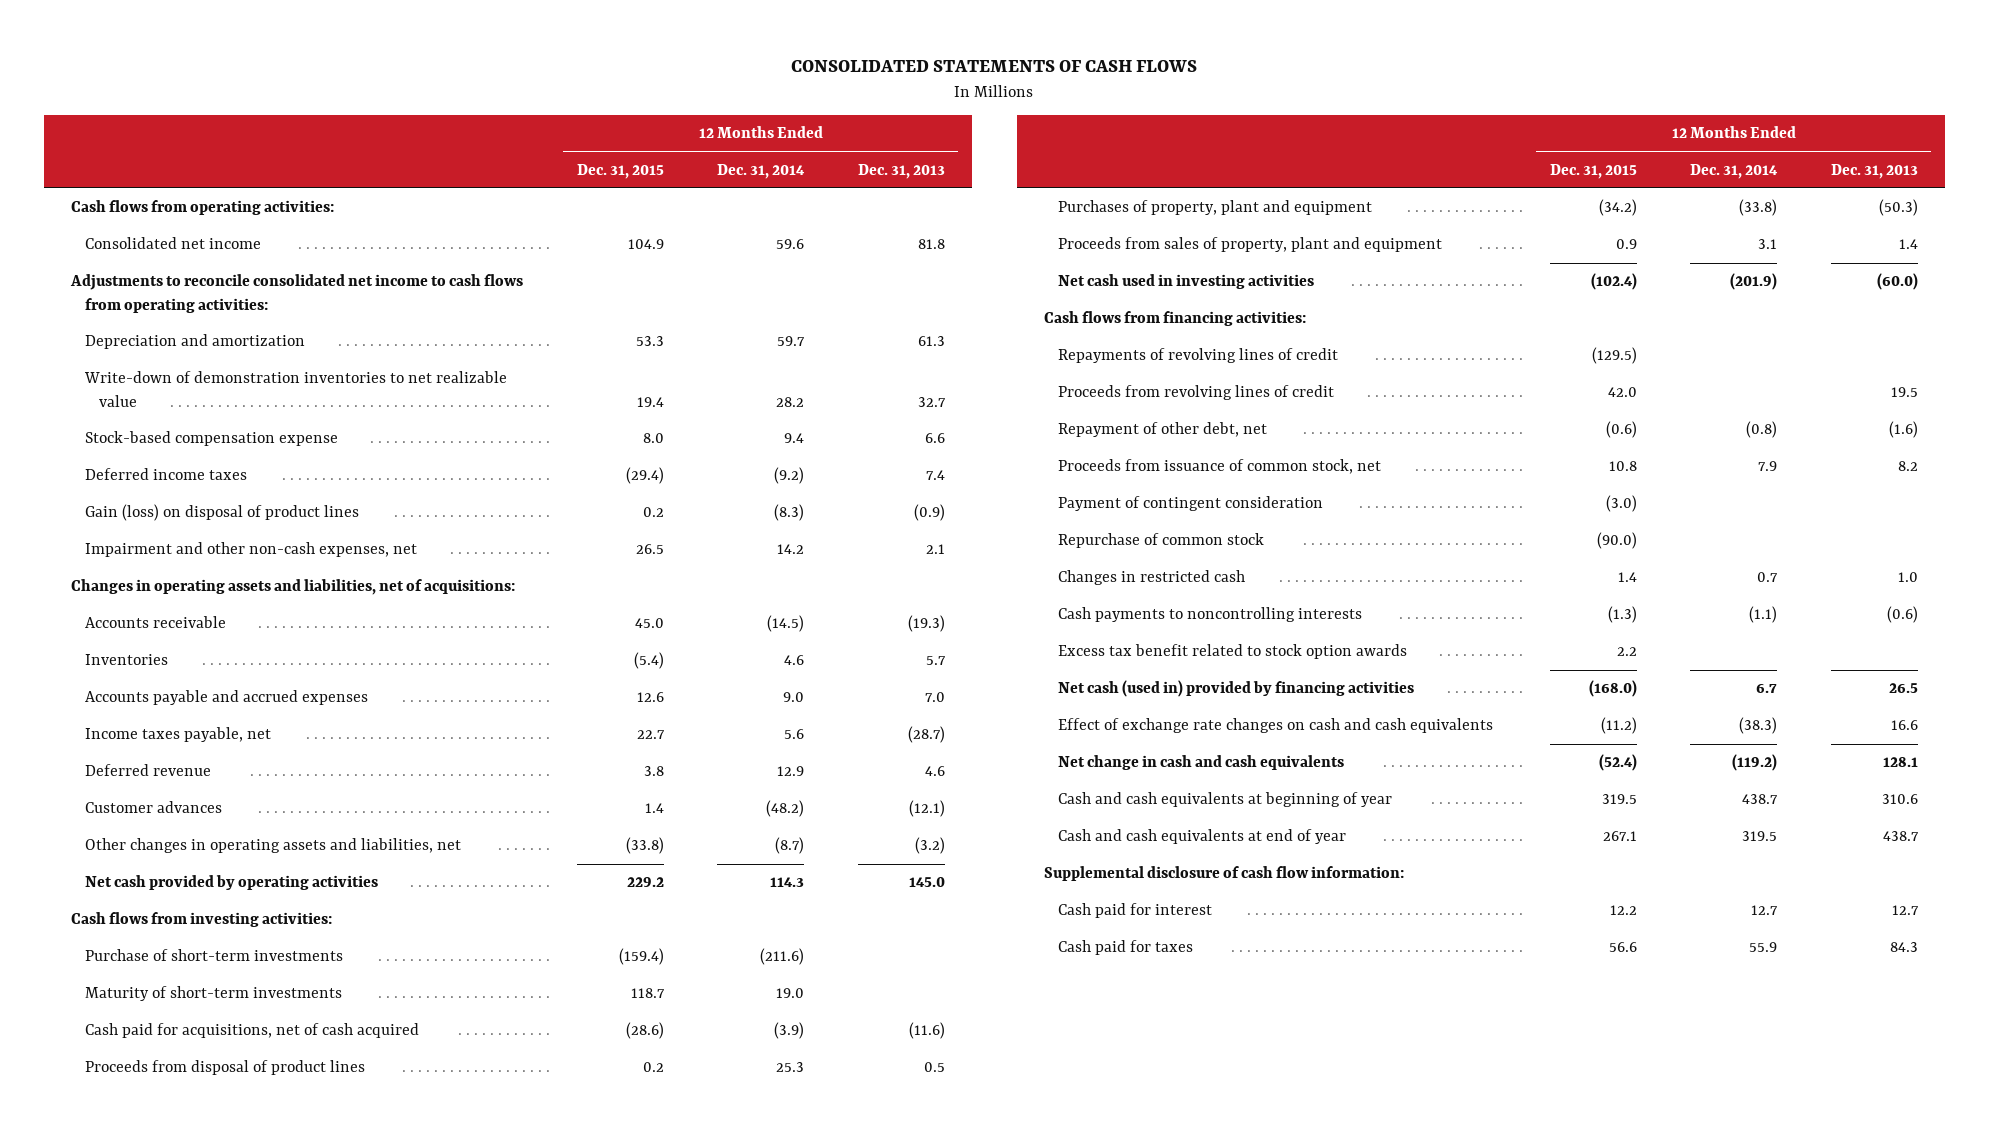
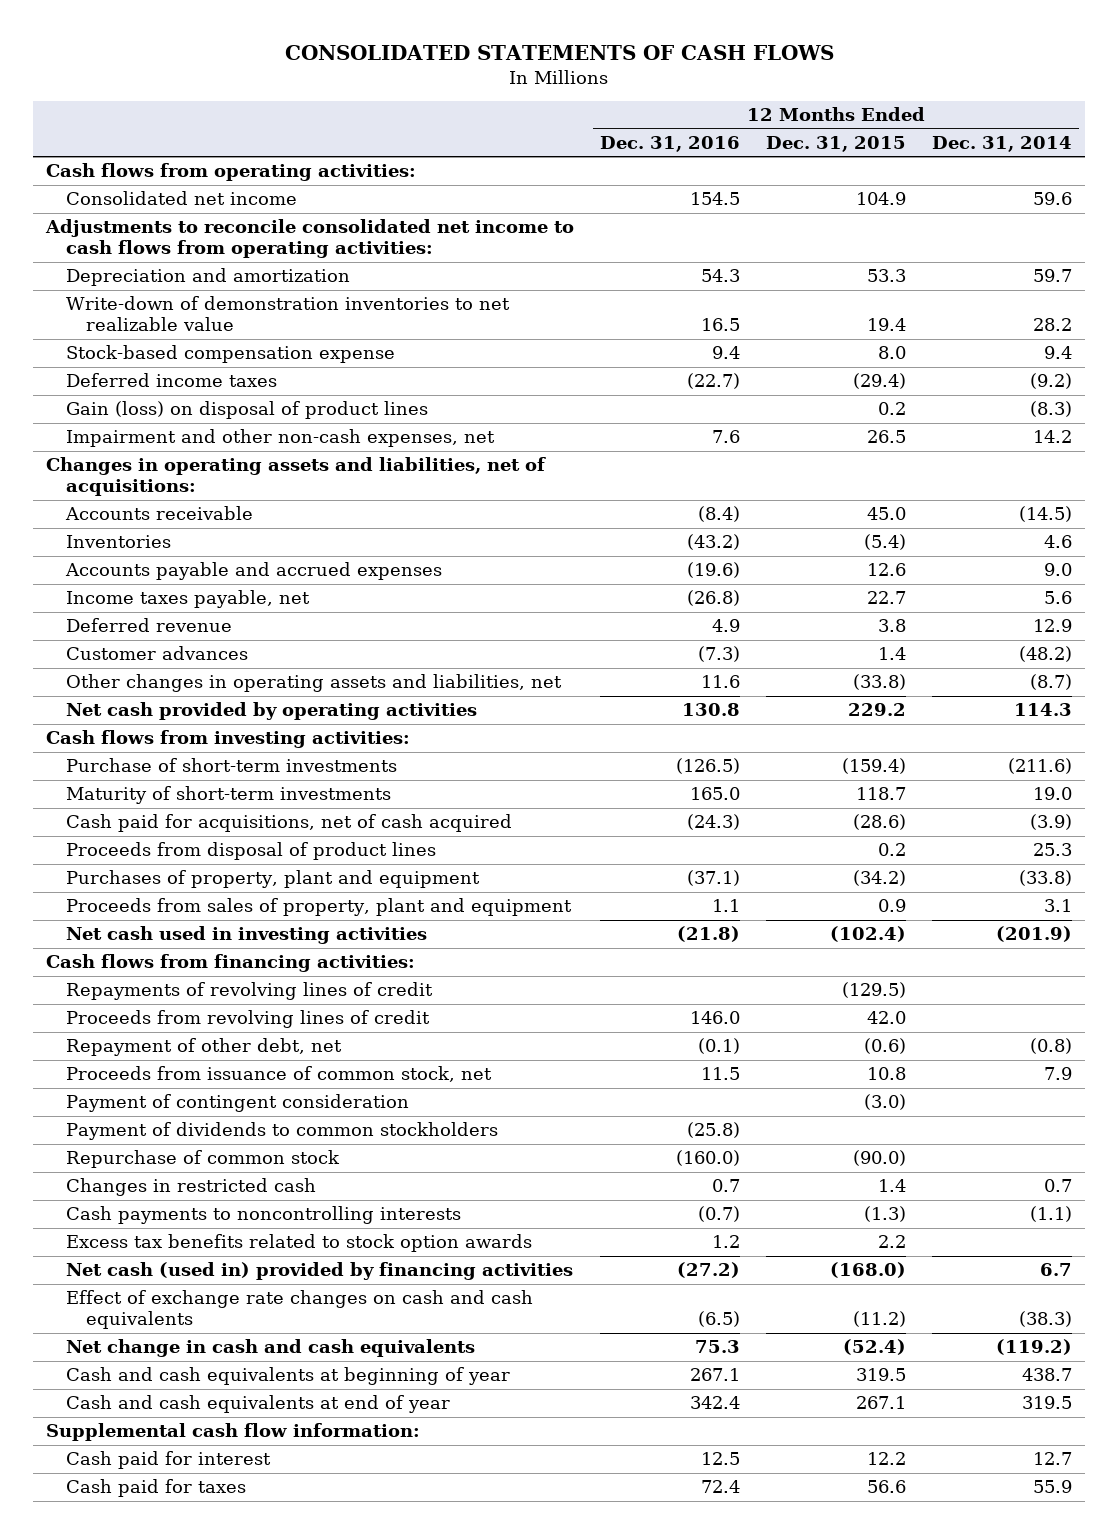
- | 12 Months Ended Dec. 31, 2015 | 12 Months Ended Dec. 31, 2014 | 12 Months Ended Dec. 31, 2013
+ | 12 Months Ended Dec. 31, 2016 | 12 Months Ended Dec. 31, 2015 | 12 Months Ended Dec. 31, 2014
+ Payment of dividends to common stockholders | (25.8) | |
- Excess tax benefit related to stock option awards | 2.2 | |
+ Excess tax benefits related to stock option awards | 1.2 | 2.2 |
- Supplemental disclosure of cash flow information:
+ Supplemental cash flow information:

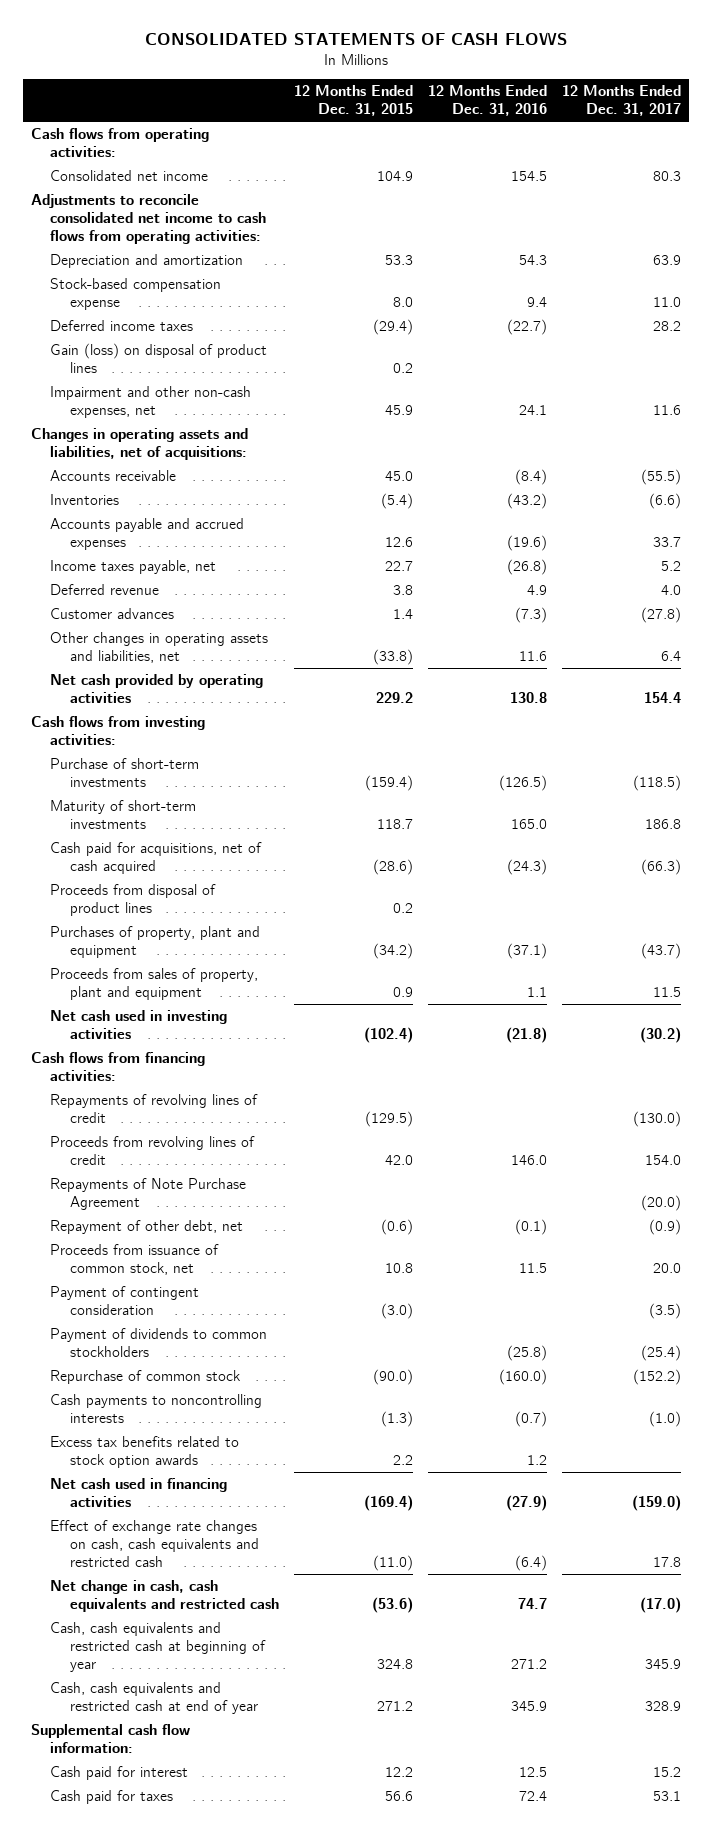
- | 12 Months Ended Dec. 31, 2016 | 12 Months Ended Dec. 31, 2015 | 12 Months Ended Dec. 31, 2014
+ | 12 Months Ended Dec. 31, 2015 | 12 Months Ended Dec. 31, 2016 | 12 Months Ended Dec. 31, 2017
- Write-down of demonstration inventories to net realizable value | 16.5 | 19.4 | 28.2
- Impairment and other non-cash expenses, net | 7.6 | 26.5 | 14.2
+ Impairment and other non-cash expenses, net | 45.9 | 24.1 | 11.6
+ Repayments of Note Purchase Agreement | | | (20.0)
- Changes in restricted cash | 0.7 | 1.4 | 0.7
- Net cash (used in) provided by financing activities | (27.2) | (168.0) | 6.7
- Effect of exchange rate changes on cash and cash equivalents | (6.5) | (11.2) | (38.3)
- Net change in cash and cash equivalents | 75.3 | (52.4) | (119.2)
- Cash and cash equivalents at beginning of year | 267.1 | 319.5 | 438.7
- Cash and cash equivalents at end of year | 342.4 | 267.1 | 319.5
+ Net cash used in financing activities | (169.4) | (27.9) | (159.0)
+ Effect of exchange rate changes on cash, cash equivalents and restricted cash | (11.0) | (6.4) | 17.8
+ Net change in cash, cash equivalents and restricted cash | (53.6) | 74.7 | (17.0)
+ Cash, cash equivalents and restricted cash at beginning of year | 324.8 | 271.2 | 345.9
+ Cash, cash equivalents and restricted cash at end of year | 271.2 | 345.9 | 328.9

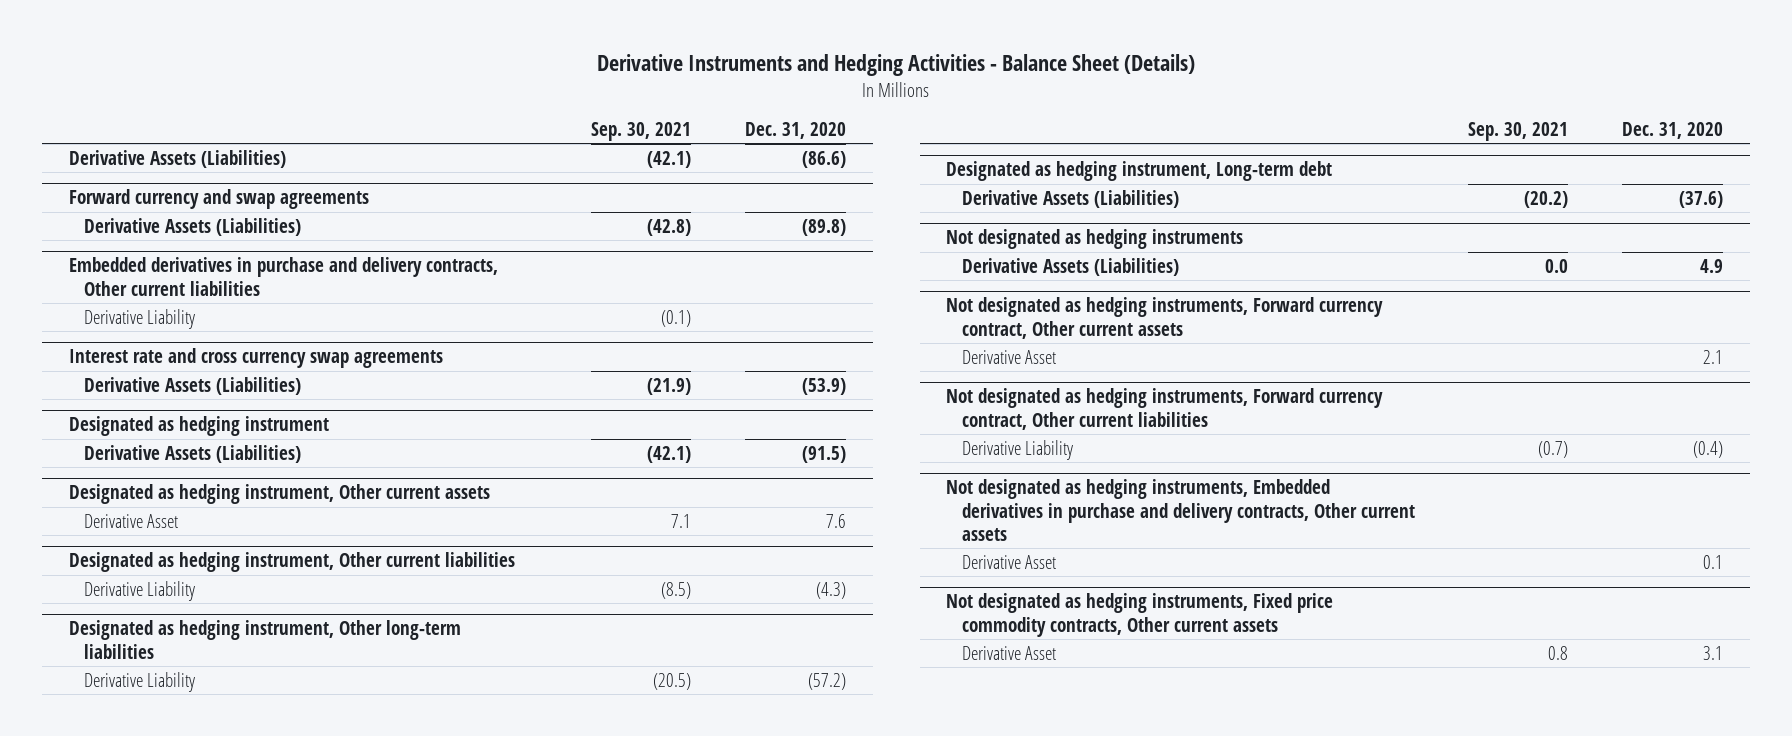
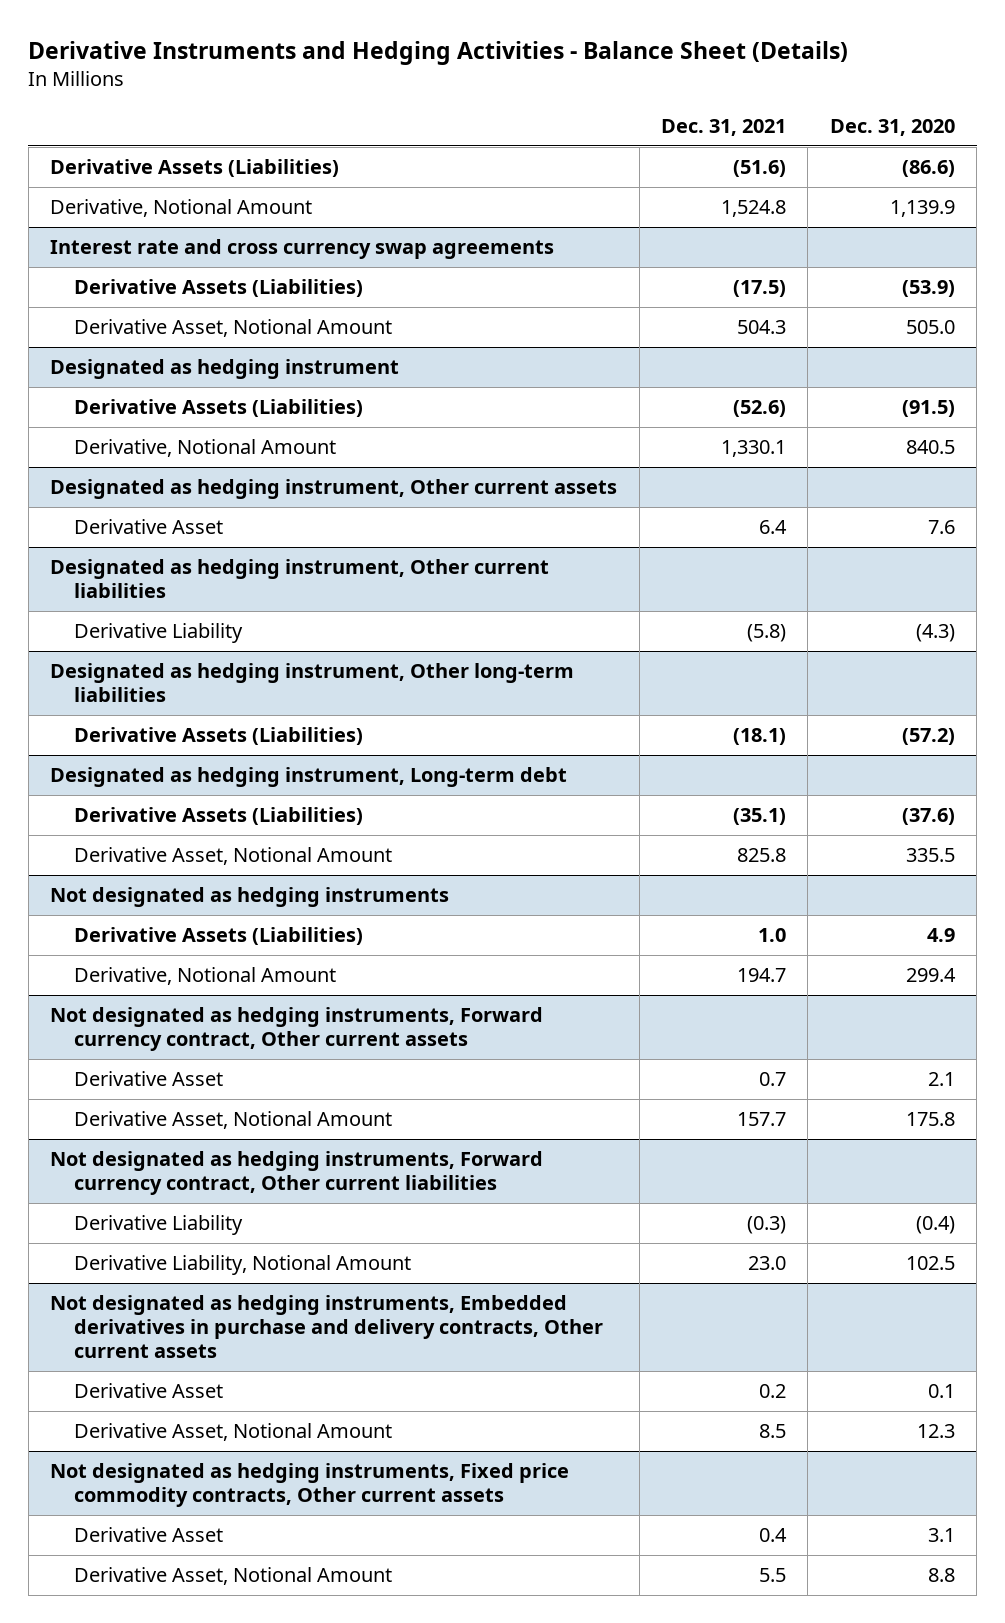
- | Sep. 30, 2021 | Dec. 31, 2020
+ | Dec. 31, 2021 | Dec. 31, 2020
- Forward currency and swap agreements
- Derivative Assets (Liabilities) | (42.8) | (89.8)
- Embedded derivatives in purchase and delivery contracts, Other current liabilities
- Derivative Liability | (0.1) |
+ Derivative, Notional Amount | 1,524.8 | 1,139.9
@ Interest rate and cross currency swap agreements
+ Derivative Asset, Notional Amount | 504.3 | 505.0
@ Designated as hedging instrument
+ Derivative, Notional Amount | 1,330.1 | 840.5
@ Designated as hedging instrument, Other long-term liabilities
- Derivative Liability | (20.5) | (57.2)
+ Derivative Assets (Liabilities) | (18.1) | (57.2)
@ Designated as hedging instrument, Long-term debt
+ Derivative Asset, Notional Amount | 825.8 | 335.5
@ Not designated as hedging instruments
+ Derivative, Notional Amount | 194.7 | 299.4
@ Not designated as hedging instruments, Forward currency contract, Other current assets
+ Derivative Asset, Notional Amount | 157.7 | 175.8
@ Not designated as hedging instruments, Forward currency contract, Other current liabilities
+ Derivative Liability, Notional Amount | 23.0 | 102.5
@ Not designated as hedging instruments, Embedded derivatives in purchase and delivery contracts, Other current assets
+ Derivative Asset, Notional Amount | 8.5 | 12.3
@ Not designated as hedging instruments, Fixed price commodity contracts, Other current assets
+ Derivative Asset, Notional Amount | 5.5 | 8.8

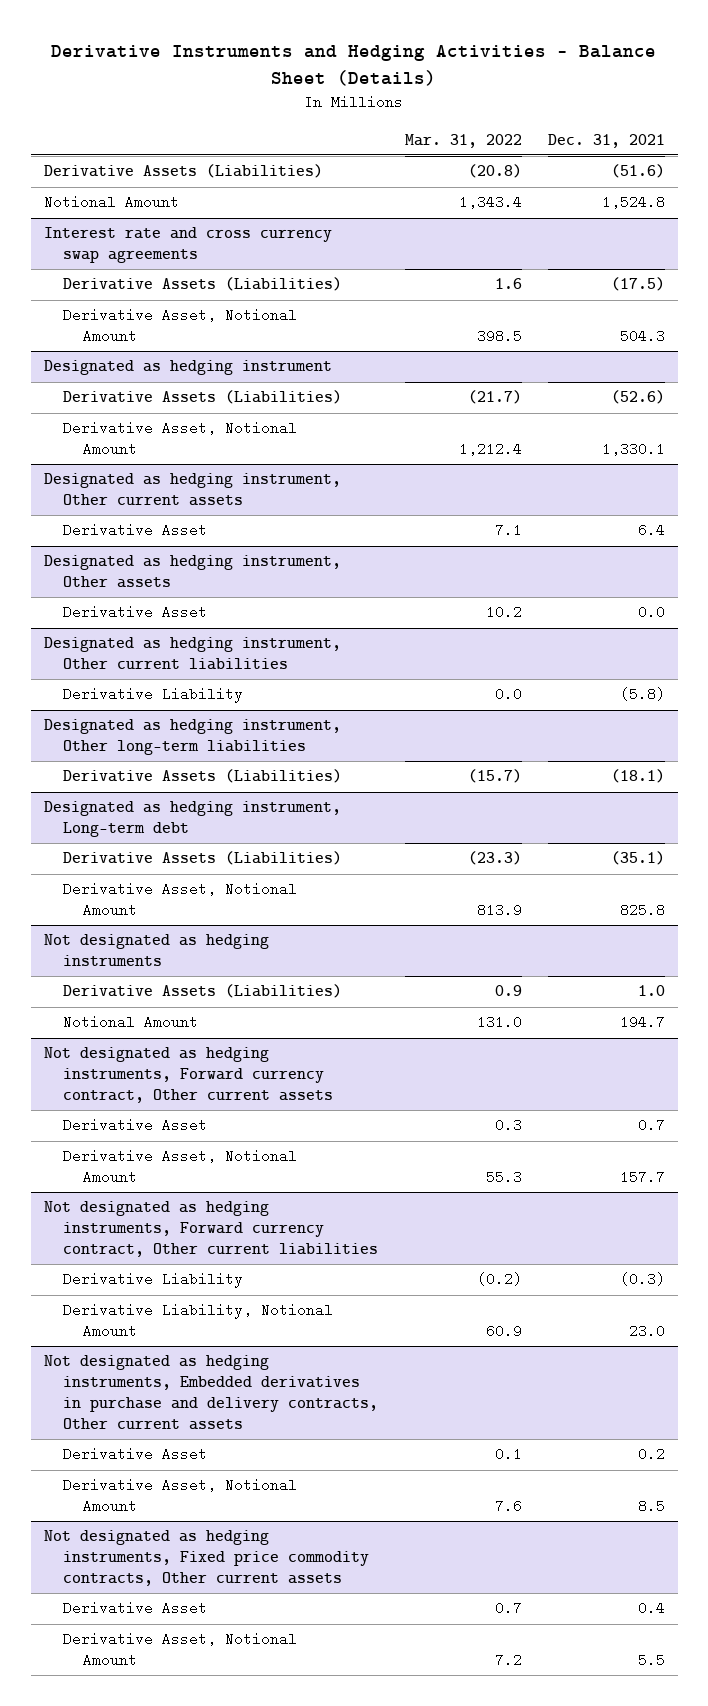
- | Dec. 31, 2021 | Dec. 31, 2020
+ | Mar. 31, 2022 | Dec. 31, 2021
- Derivative, Notional Amount | 1,524.8 | 1,139.9
+ Notional Amount | 1,343.4 | 1,524.8
@ Designated as hedging instrument
- Derivative, Notional Amount | 1,330.1 | 840.5
+ Derivative Asset, Notional Amount | 1,212.4 | 1,330.1
+ Designated as hedging instrument, Other assets
+ Derivative Asset | 10.2 | 0.0
@ Not designated as hedging instruments
- Derivative, Notional Amount | 194.7 | 299.4
+ Notional Amount | 131.0 | 194.7

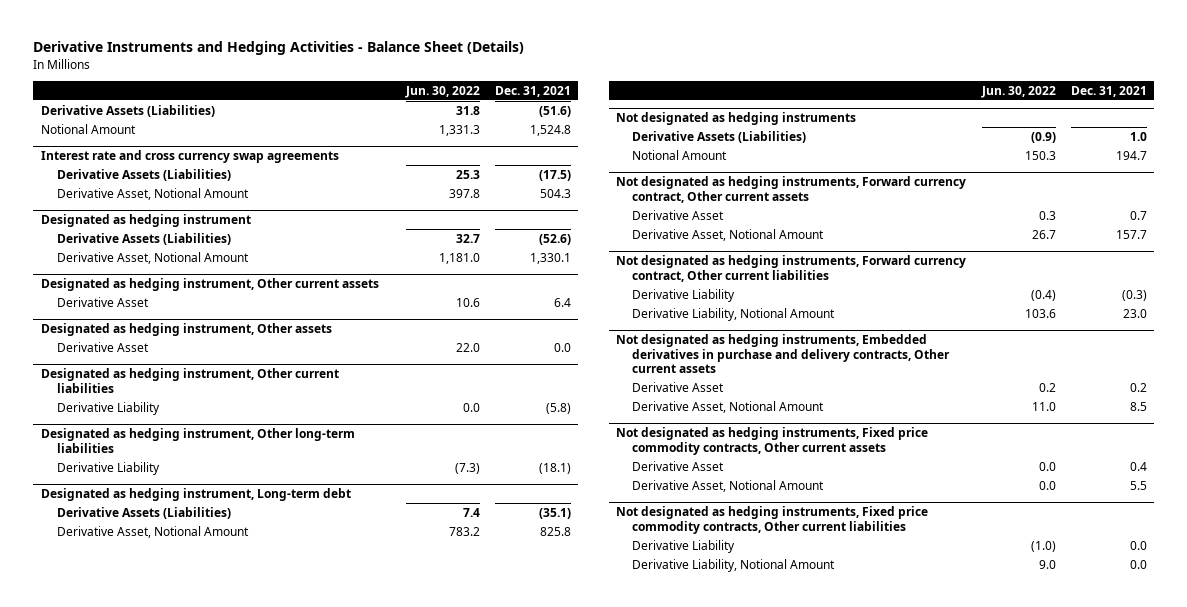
- | Mar. 31, 2022 | Dec. 31, 2021
+ | Jun. 30, 2022 | Dec. 31, 2021
@ Designated as hedging instrument, Other long-term liabilities
- Derivative Assets (Liabilities) | (15.7) | (18.1)
+ Derivative Liability | (7.3) | (18.1)
+ Not designated as hedging instruments, Fixed price commodity contracts, Other current liabilities
+ Derivative Liability | (1.0) | 0.0
+ Derivative Liability, Notional Amount | 9.0 | 0.0

